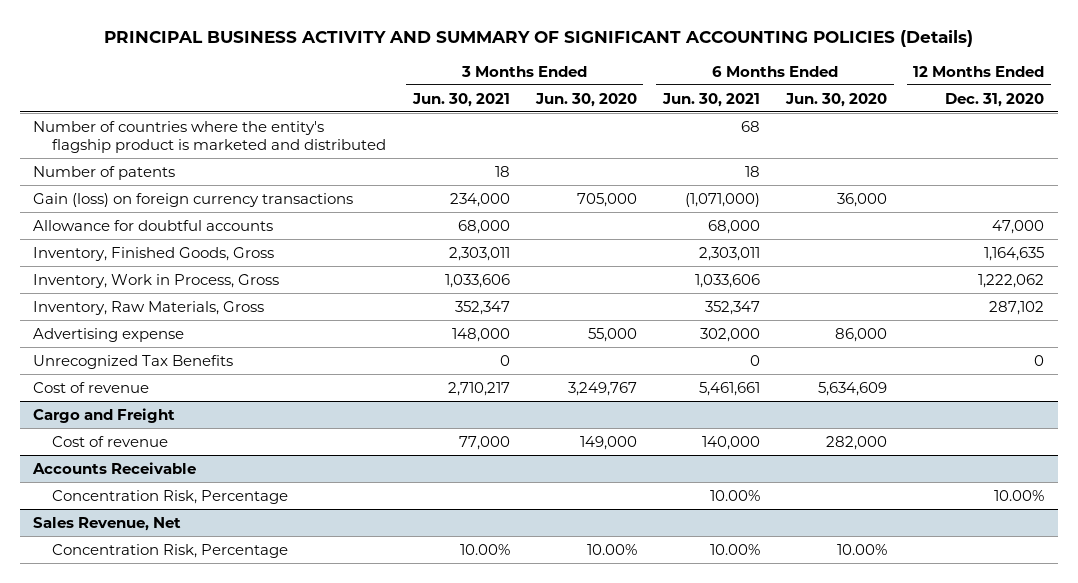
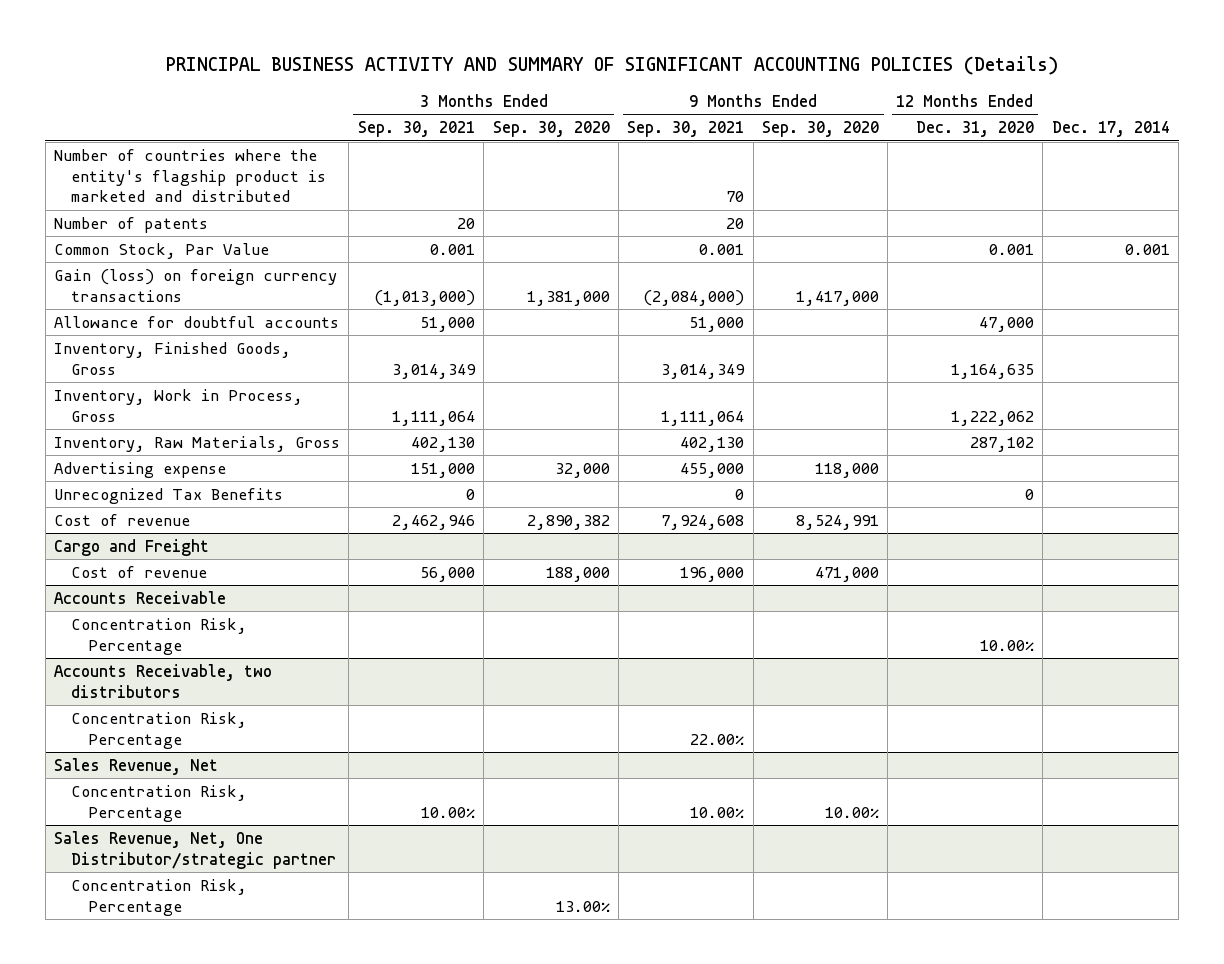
- | 3 Months Ended Jun. 30, 2021 | 3 Months Ended Jun. 30, 2020 | 6 Months Ended Jun. 30, 2021 | 6 Months Ended Jun. 30, 2020 | 12 Months Ended Dec. 31, 2020
+ | 3 Months Ended Sep. 30, 2021 | 3 Months Ended Sep. 30, 2020 | 9 Months Ended Sep. 30, 2021 | 9 Months Ended Sep. 30, 2020 | 12 Months Ended Dec. 31, 2020 | Dec. 17, 2014
+ Common Stock, Par Value | 0.001 | | 0.001 | | 0.001 | 0.001
+ Accounts Receivable, two distributors
+ Concentration Risk, Percentage | | | 22.00% | | |
+ Sales Revenue, Net, One Distributor/strategic partner
+ Concentration Risk, Percentage | | 13.00% | | | |

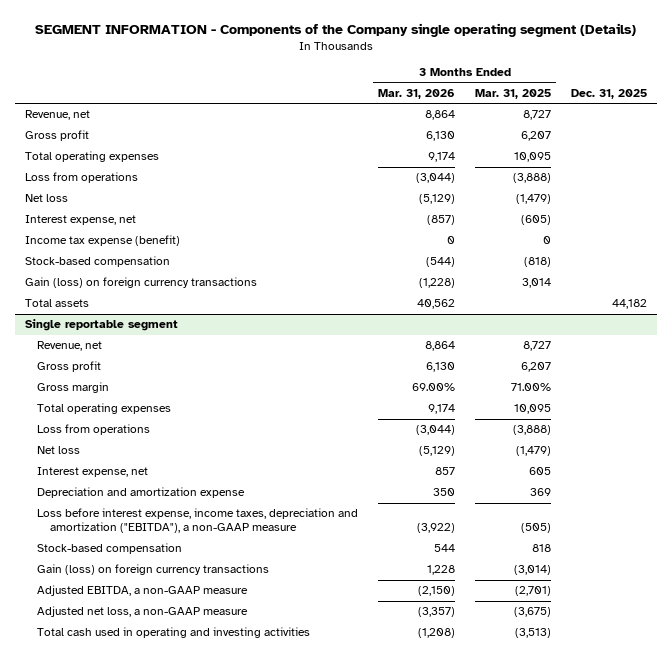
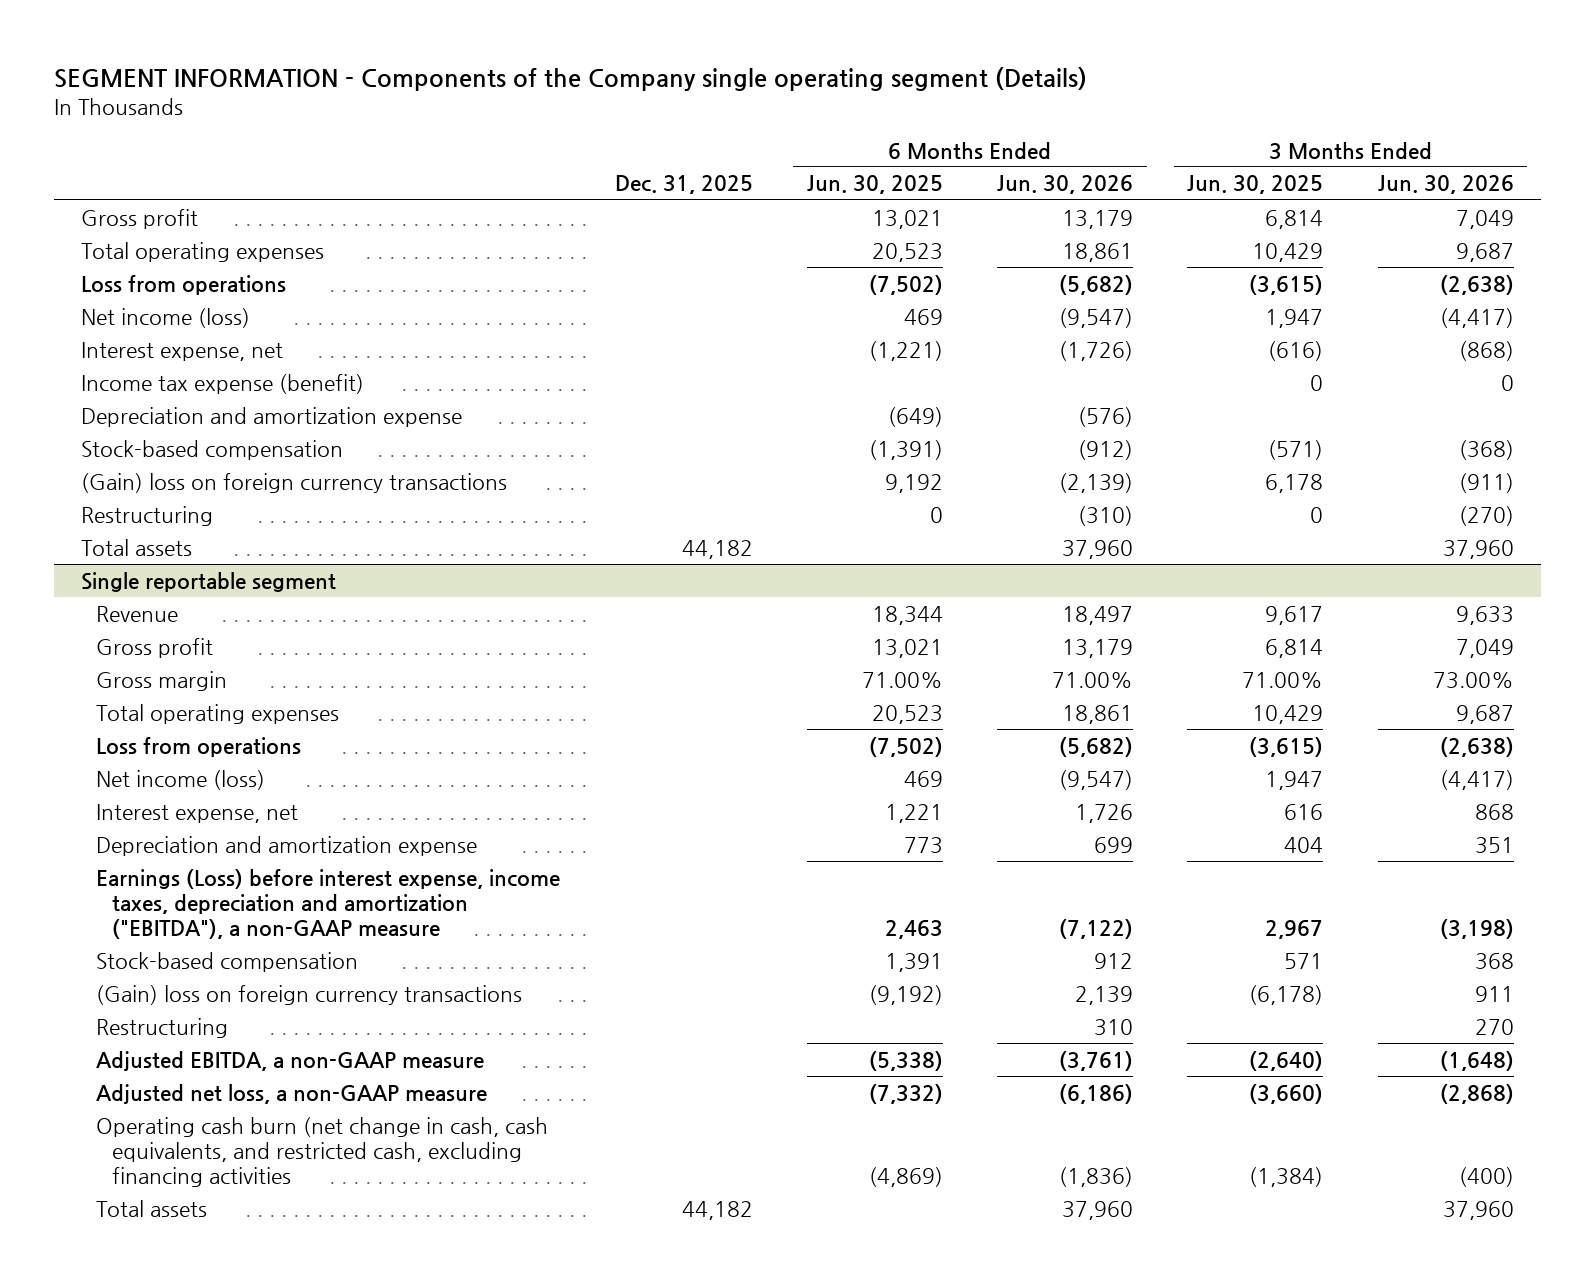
- | 3 Months Ended Mar. 31, 2026 | 3 Months Ended Mar. 31, 2025 | Dec. 31, 2025
+ | Dec. 31, 2025 | 6 Months Ended Jun. 30, 2025 | 6 Months Ended Jun. 30, 2026 | 3 Months Ended Jun. 30, 2025 | 3 Months Ended Jun. 30, 2026
- Revenue, net | 8,864 | 8,727 |
- Net loss | (5,129) | (1,479) |
+ Net income (loss) | | 469 | (9,547) | 1,947 | (4,417)
+ Depreciation and amortization expense | | (649) | (576) | |
- Gain (loss) on foreign currency transactions | (1,228) | 3,014 |
+ (Gain) loss on foreign currency transactions | | 9,192 | (2,139) | 6,178 | (911)
+ Restructuring | | 0 | (310) | 0 | (270)
@ Single reportable segment
- Revenue, net | 8,864 | 8,727 |
+ Revenue | | 18,344 | 18,497 | 9,617 | 9,633
- Net loss | (5,129) | (1,479) |
+ Net income (loss) | | 469 | (9,547) | 1,947 | (4,417)
- Loss before interest expense, income taxes, depreciation and amortization ("EBITDA"), a non-GAAP measure | (3,922) | (505) |
+ Earnings (Loss) before interest expense, income taxes, depreciation and amortization ("EBITDA"), a non-GAAP measure | | 2,463 | (7,122) | 2,967 | (3,198)
- Gain (loss) on foreign currency transactions | 1,228 | (3,014) |
+ (Gain) loss on foreign currency transactions | | (9,192) | 2,139 | (6,178) | 911
+ Restructuring | | | 310 | | 270
- Total cash used in operating and investing activities | (1,208) | (3,513) |
+ Operating cash burn (net change in cash, cash equivalents, and restricted cash, excluding financing activities | | (4,869) | (1,836) | (1,384) | (400)
+ Total assets | 44,182 | | 37,960 | | 37,960

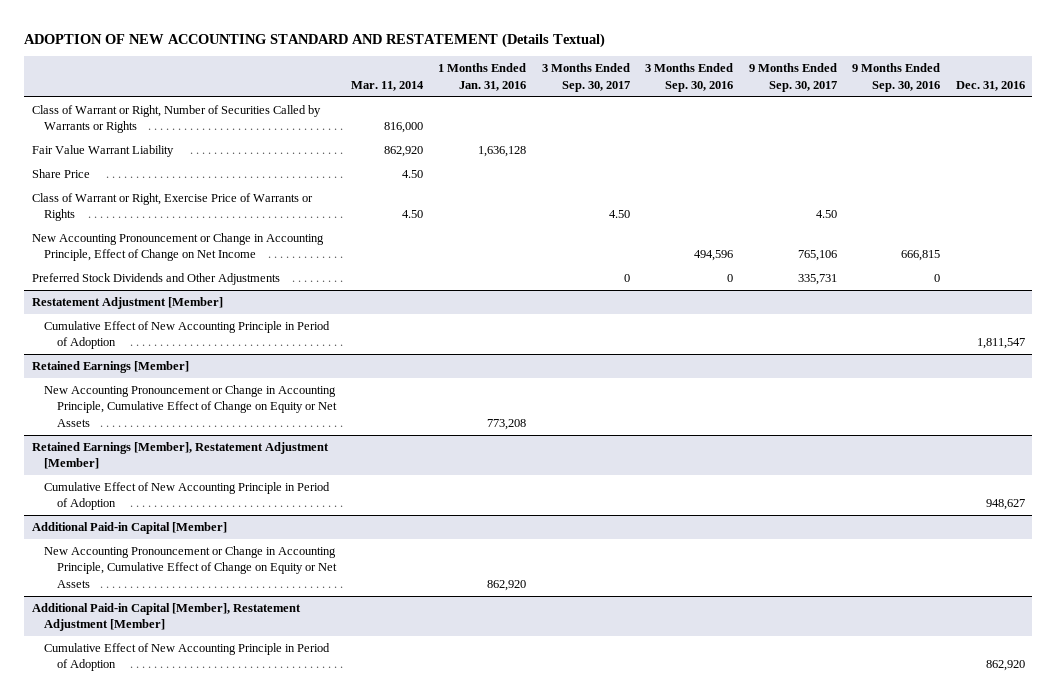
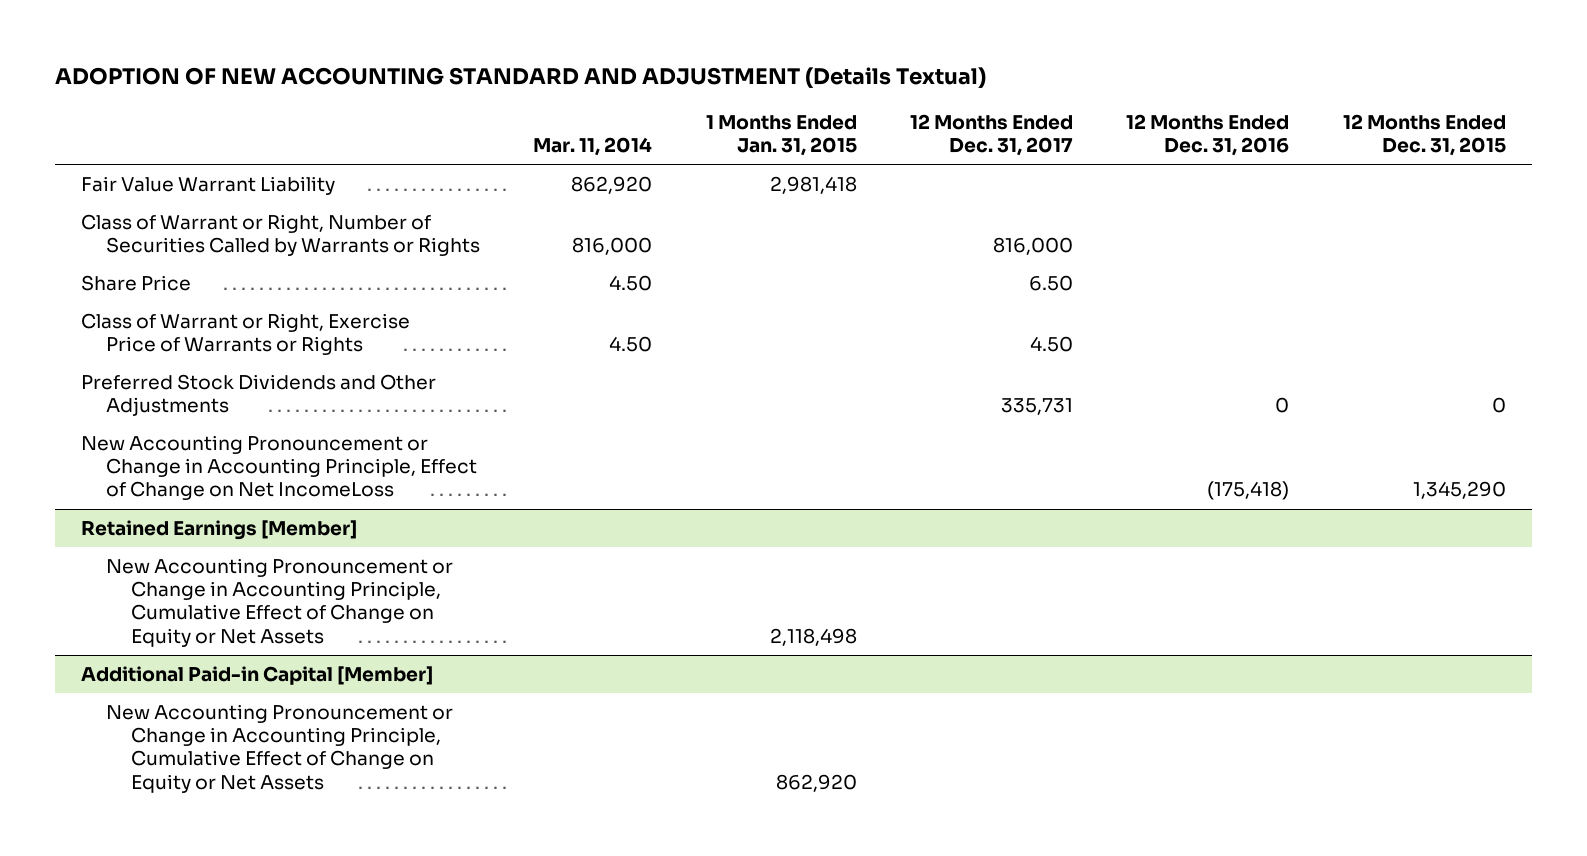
- ADOPTION OF NEW ACCOUNTING STANDARD AND RESTATEMENT (Details Textual)
+ ADOPTION OF NEW ACCOUNTING STANDARD AND ADJUSTMENT (Details Textual)
- | Mar. 11, 2014 | 1 Months Ended Jan. 31, 2016 | 3 Months Ended Sep. 30, 2017 | 3 Months Ended Sep. 30, 2016 | 9 Months Ended Sep. 30, 2017 | 9 Months Ended Sep. 30, 2016 | Dec. 31, 2016
+ | Mar. 11, 2014 | 1 Months Ended Jan. 31, 2015 | 12 Months Ended Dec. 31, 2017 | 12 Months Ended Dec. 31, 2016 | 12 Months Ended Dec. 31, 2015
moved down: Class of Warrant or Right, Number of Securities Called by Warrants or Rights | 816,000 | | 816,000 | |
- New Accounting Pronouncement or Change in Accounting Principle, Effect of Change on Net Income | | | | 494,596 | 765,106 | 666,815 |
- Restatement Adjustment [Member]
- Cumulative Effect of New Accounting Principle in Period of Adoption | | | | | | | 1,811,547
+ New Accounting Pronouncement or Change in Accounting Principle, Effect of Change on Net IncomeLoss | | | | (175,418) | 1,345,290
- Retained Earnings [Member], Restatement Adjustment [Member]
- Cumulative Effect of New Accounting Principle in Period of Adoption | | | | | | | 948,627
- Additional Paid-in Capital [Member], Restatement Adjustment [Member]
- Cumulative Effect of New Accounting Principle in Period of Adoption | | | | | | | 862,920

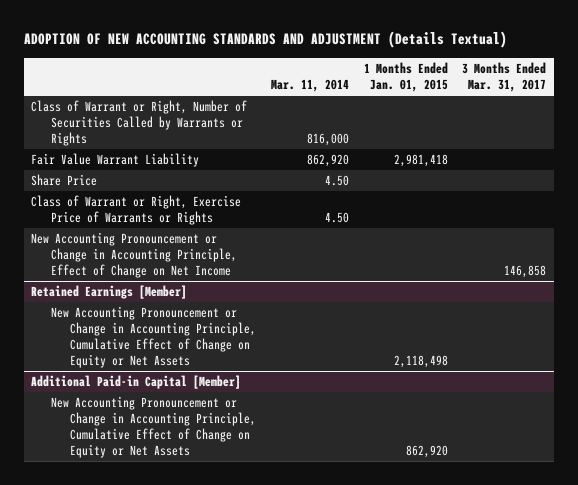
- ADOPTION OF NEW ACCOUNTING STANDARD AND ADJUSTMENT (Details Textual)
+ ADOPTION OF NEW ACCOUNTING STANDARDS AND ADJUSTMENT (Details Textual)
- | Mar. 11, 2014 | 1 Months Ended Jan. 31, 2015 | 12 Months Ended Dec. 31, 2017 | 12 Months Ended Dec. 31, 2016 | 12 Months Ended Dec. 31, 2015
+ | Mar. 11, 2014 | 1 Months Ended Jan. 01, 2015 | 3 Months Ended Mar. 31, 2017
moved down: Fair Value Warrant Liability | 862,920 | 2,981,418 |
- Preferred Stock Dividends and Other Adjustments | | | 335,731 | 0 | 0
- New Accounting Pronouncement or Change in Accounting Principle, Effect of Change on Net IncomeLoss | | | | (175,418) | 1,345,290
+ New Accounting Pronouncement or Change in Accounting Principle, Effect of Change on Net Income | | | 146,858

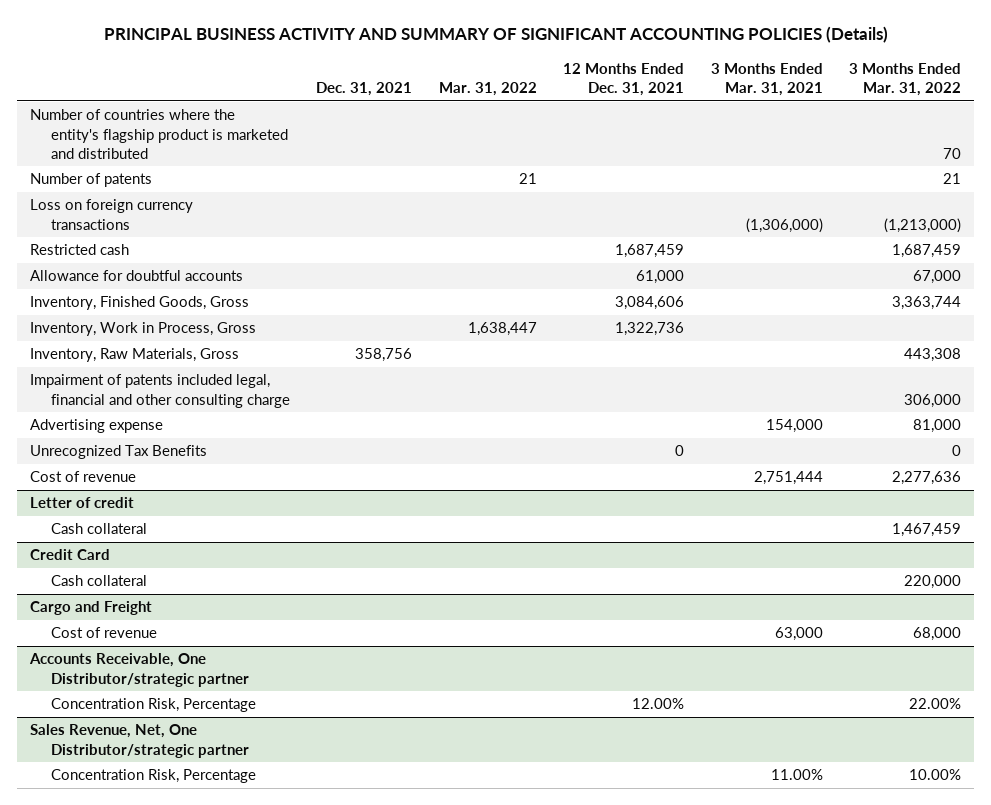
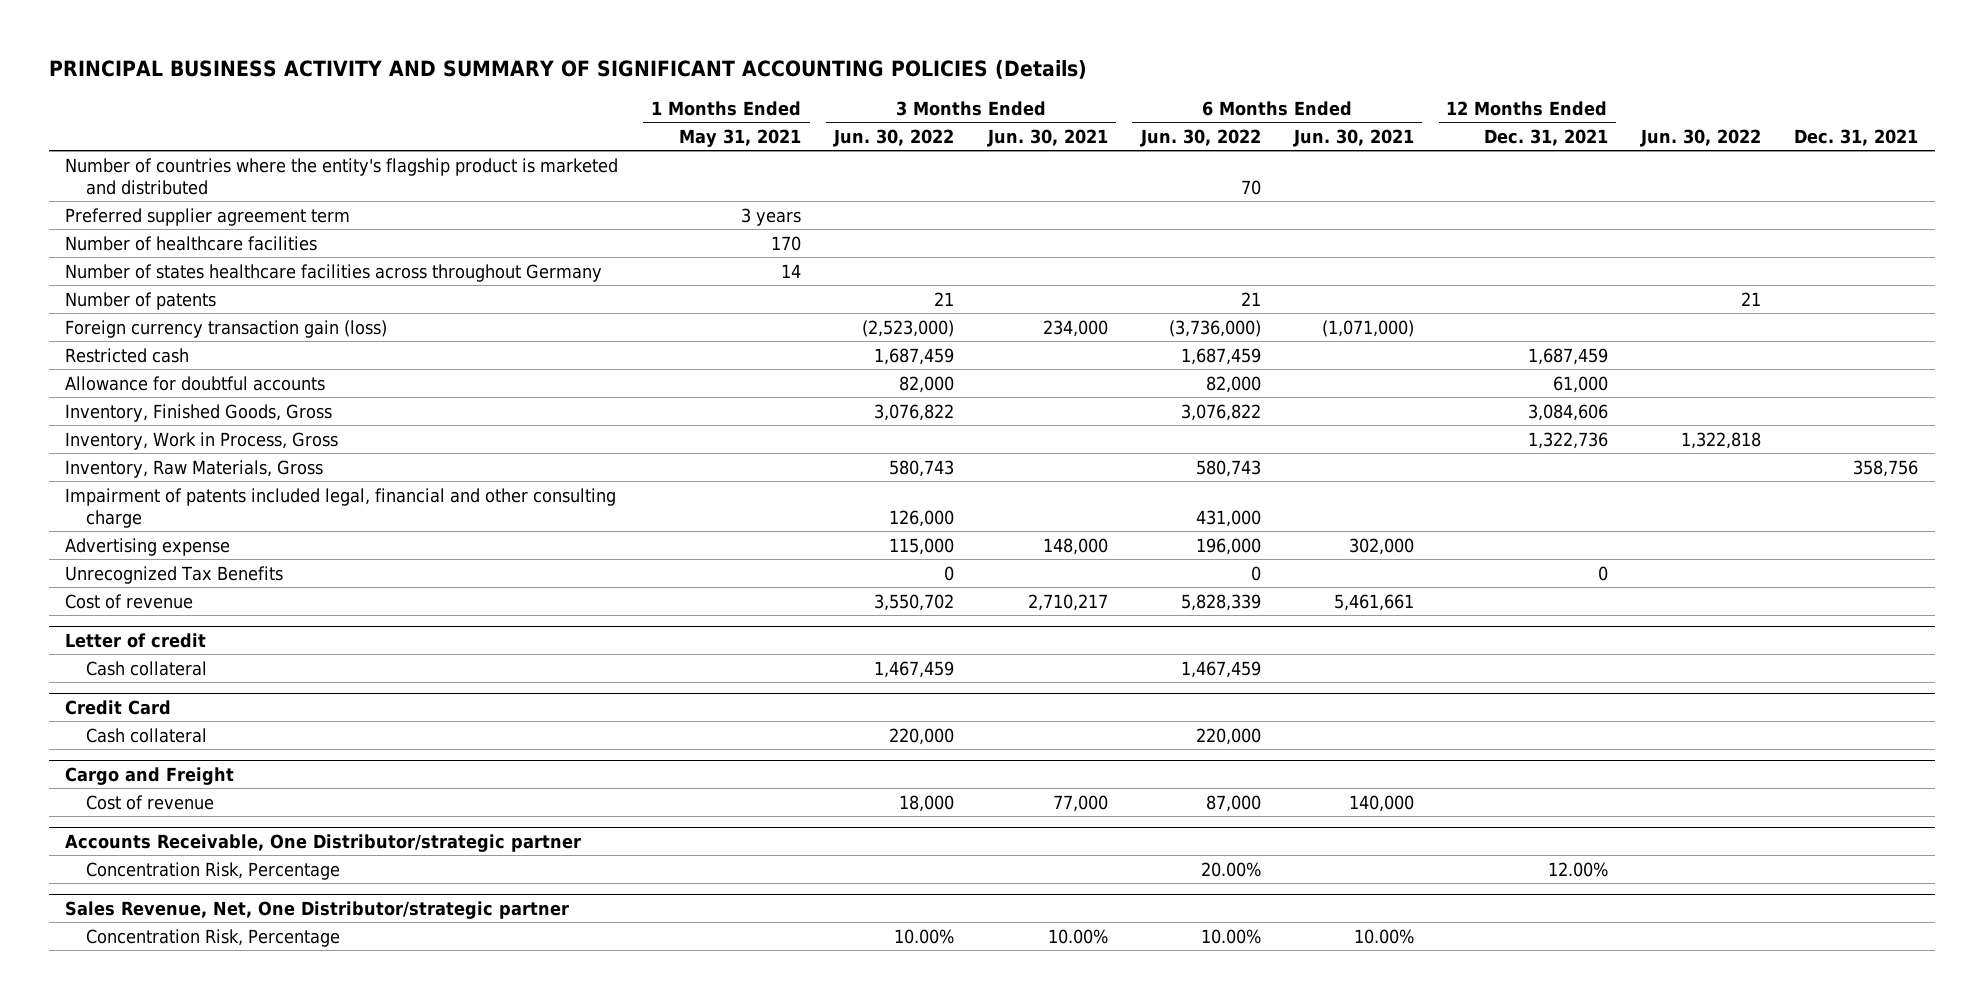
- | Dec. 31, 2021 | Mar. 31, 2022 | 12 Months Ended Dec. 31, 2021 | 3 Months Ended Mar. 31, 2021 | 3 Months Ended Mar. 31, 2022
+ | 1 Months Ended May 31, 2021 | 3 Months Ended Jun. 30, 2022 | 3 Months Ended Jun. 30, 2021 | 6 Months Ended Jun. 30, 2022 | 6 Months Ended Jun. 30, 2021 | 12 Months Ended Dec. 31, 2021 | Jun. 30, 2022 | Dec. 31, 2021
+ Preferred supplier agreement term | 3 years | | | | | | |
+ Number of healthcare facilities | 170 | | | | | | |
+ Number of states healthcare facilities across throughout Germany | 14 | | | | | | |
- Loss on foreign currency transactions | | | | (1,306,000) | (1,213,000)
+ Foreign currency transaction gain (loss) | | (2,523,000) | 234,000 | (3,736,000) | (1,071,000) | | |

